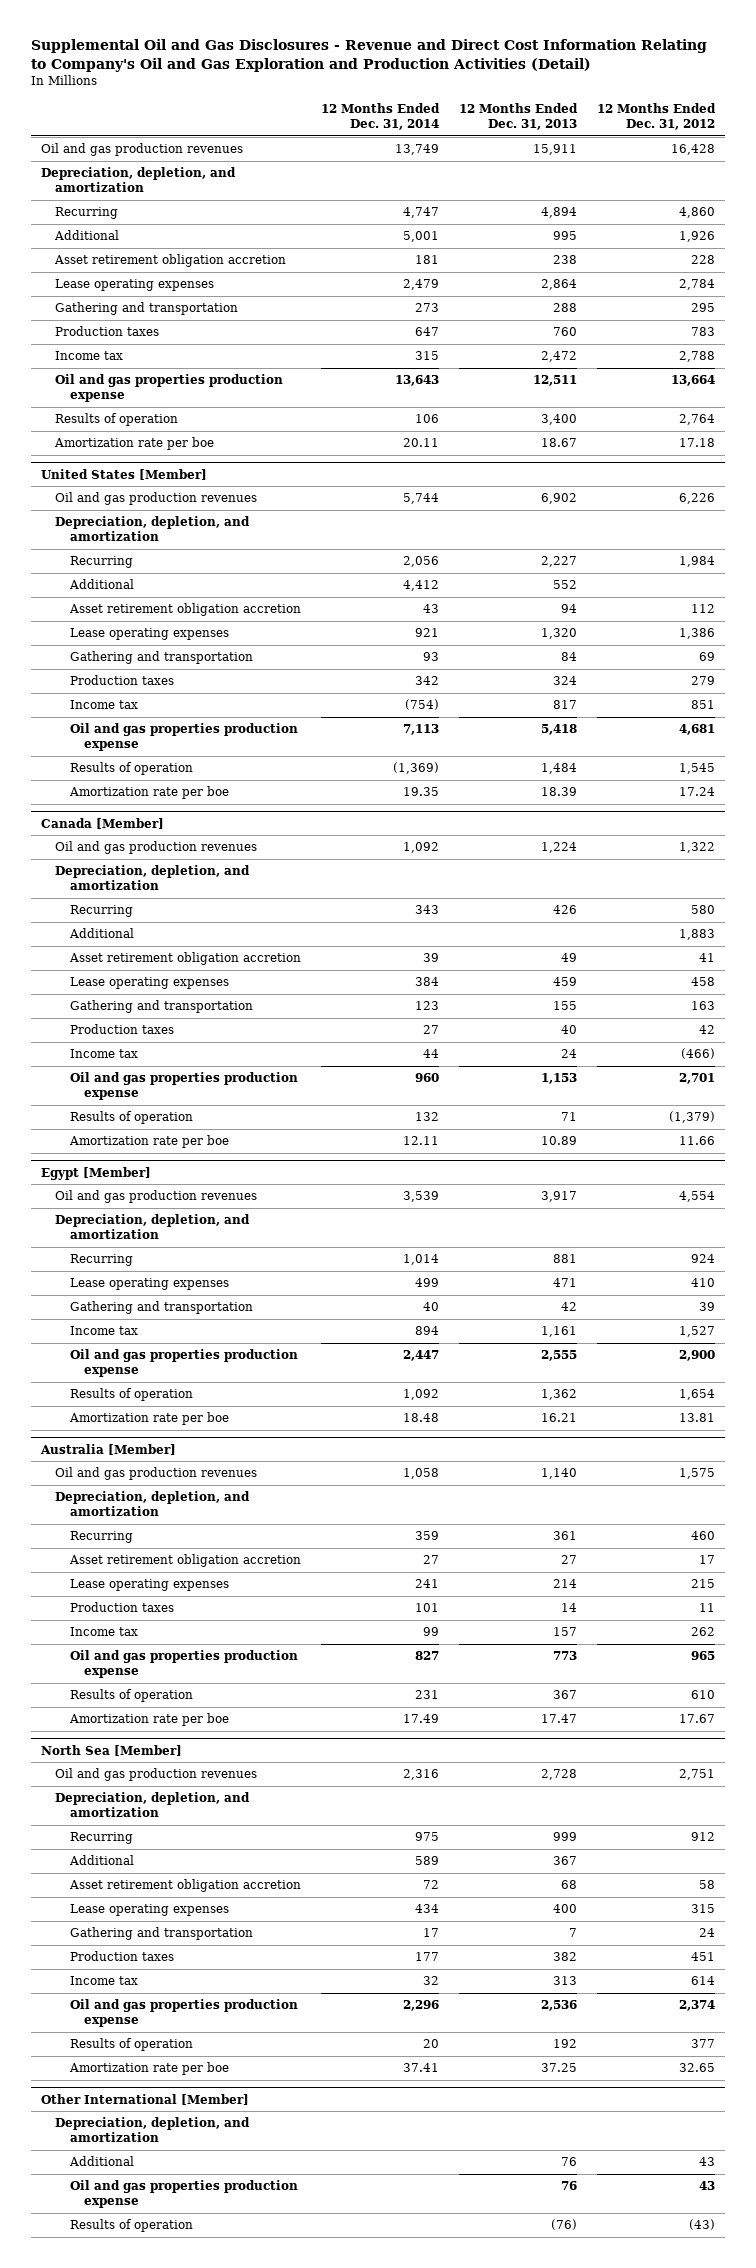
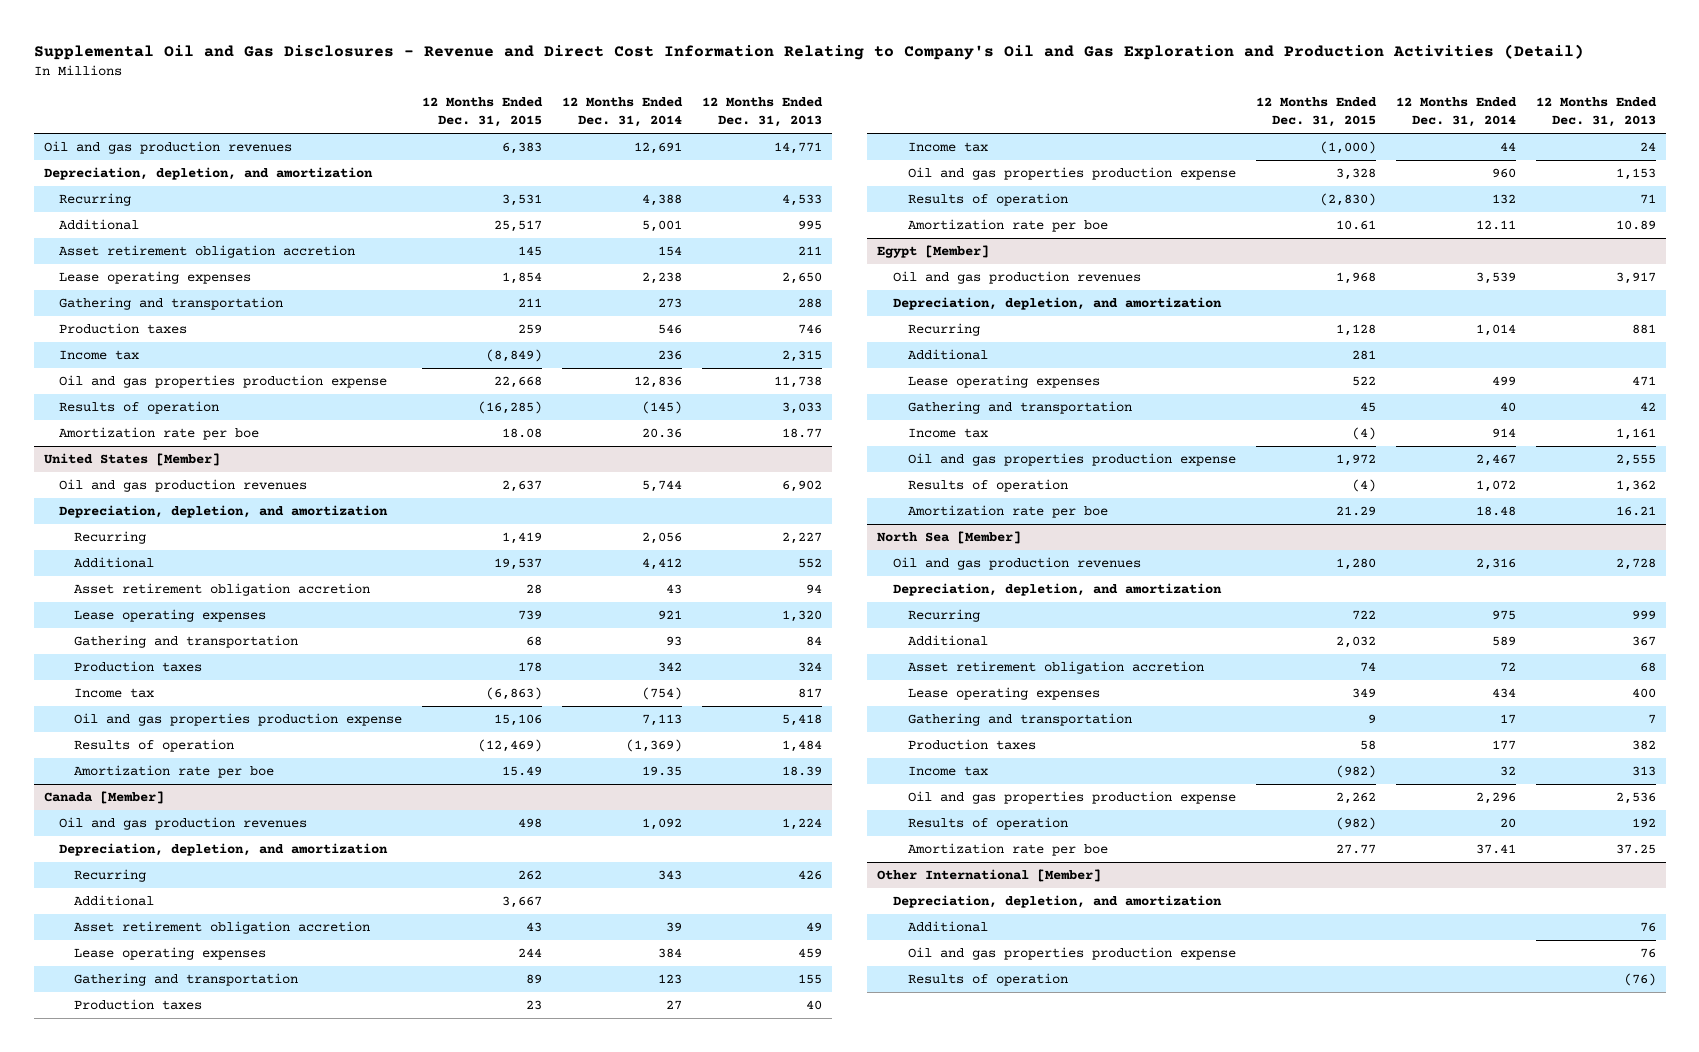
- | 12 Months Ended Dec. 31, 2014 | 12 Months Ended Dec. 31, 2013 | 12 Months Ended Dec. 31, 2012
+ | 12 Months Ended Dec. 31, 2015 | 12 Months Ended Dec. 31, 2014 | 12 Months Ended Dec. 31, 2013
- Oil and gas production revenues | 13,749 | 15,911 | 16,428
+ Oil and gas production revenues | 6,383 | 12,691 | 14,771
- Recurring | 4,747 | 4,894 | 4,860
+ Recurring | 3,531 | 4,388 | 4,533
- Asset retirement obligation accretion | 181 | 238 | 228
- Lease operating expenses | 2,479 | 2,864 | 2,784
+ Asset retirement obligation accretion | 145 | 154 | 211
+ Lease operating expenses | 1,854 | 2,238 | 2,650
- Production taxes | 647 | 760 | 783
- Income tax | 315 | 2,472 | 2,788
- Oil and gas properties production expense | 13,643 | 12,511 | 13,664
- Results of operation | 106 | 3,400 | 2,764
- Amortization rate per boe | 20.11 | 18.67 | 17.18
+ Production taxes | 259 | 546 | 746
+ Income tax | (8,849) | 236 | 2,315
+ Oil and gas properties production expense | 22,668 | 12,836 | 11,738
+ Results of operation | (16,285) | (145) | 3,033
+ Amortization rate per boe | 18.08 | 20.36 | 18.77
@ Egypt [Member]
+ Additional | 281 | |
- Income tax | 894 | 1,161 | 1,527
- Oil and gas properties production expense | 2,447 | 2,555 | 2,900
- Results of operation | 1,092 | 1,362 | 1,654
+ Income tax | (4) | 914 | 1,161
+ Oil and gas properties production expense | 1,972 | 2,467 | 2,555
+ Results of operation | (4) | 1,072 | 1,362
- Australia [Member]
- Oil and gas production revenues | 1,058 | 1,140 | 1,575
- Depreciation, depletion, and amortization
- Recurring | 359 | 361 | 460
- Asset retirement obligation accretion | 27 | 27 | 17
- Lease operating expenses | 241 | 214 | 215
- Production taxes | 101 | 14 | 11
- Income tax | 99 | 157 | 262
- Oil and gas properties production expense | 827 | 773 | 965
- Results of operation | 231 | 367 | 610
- Amortization rate per boe | 17.49 | 17.47 | 17.67

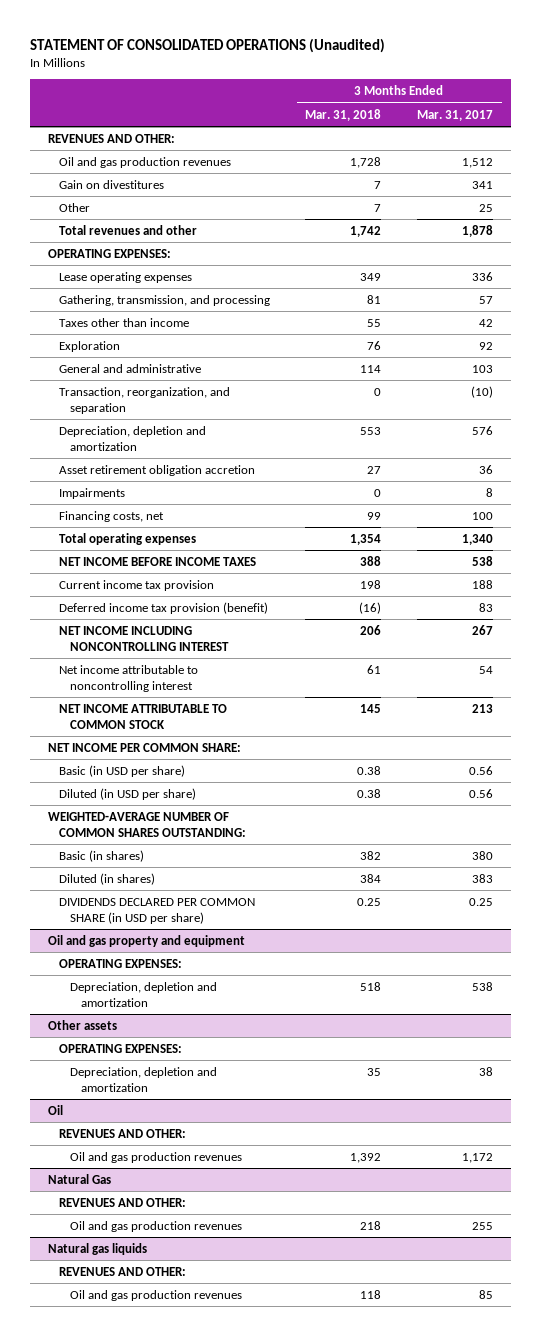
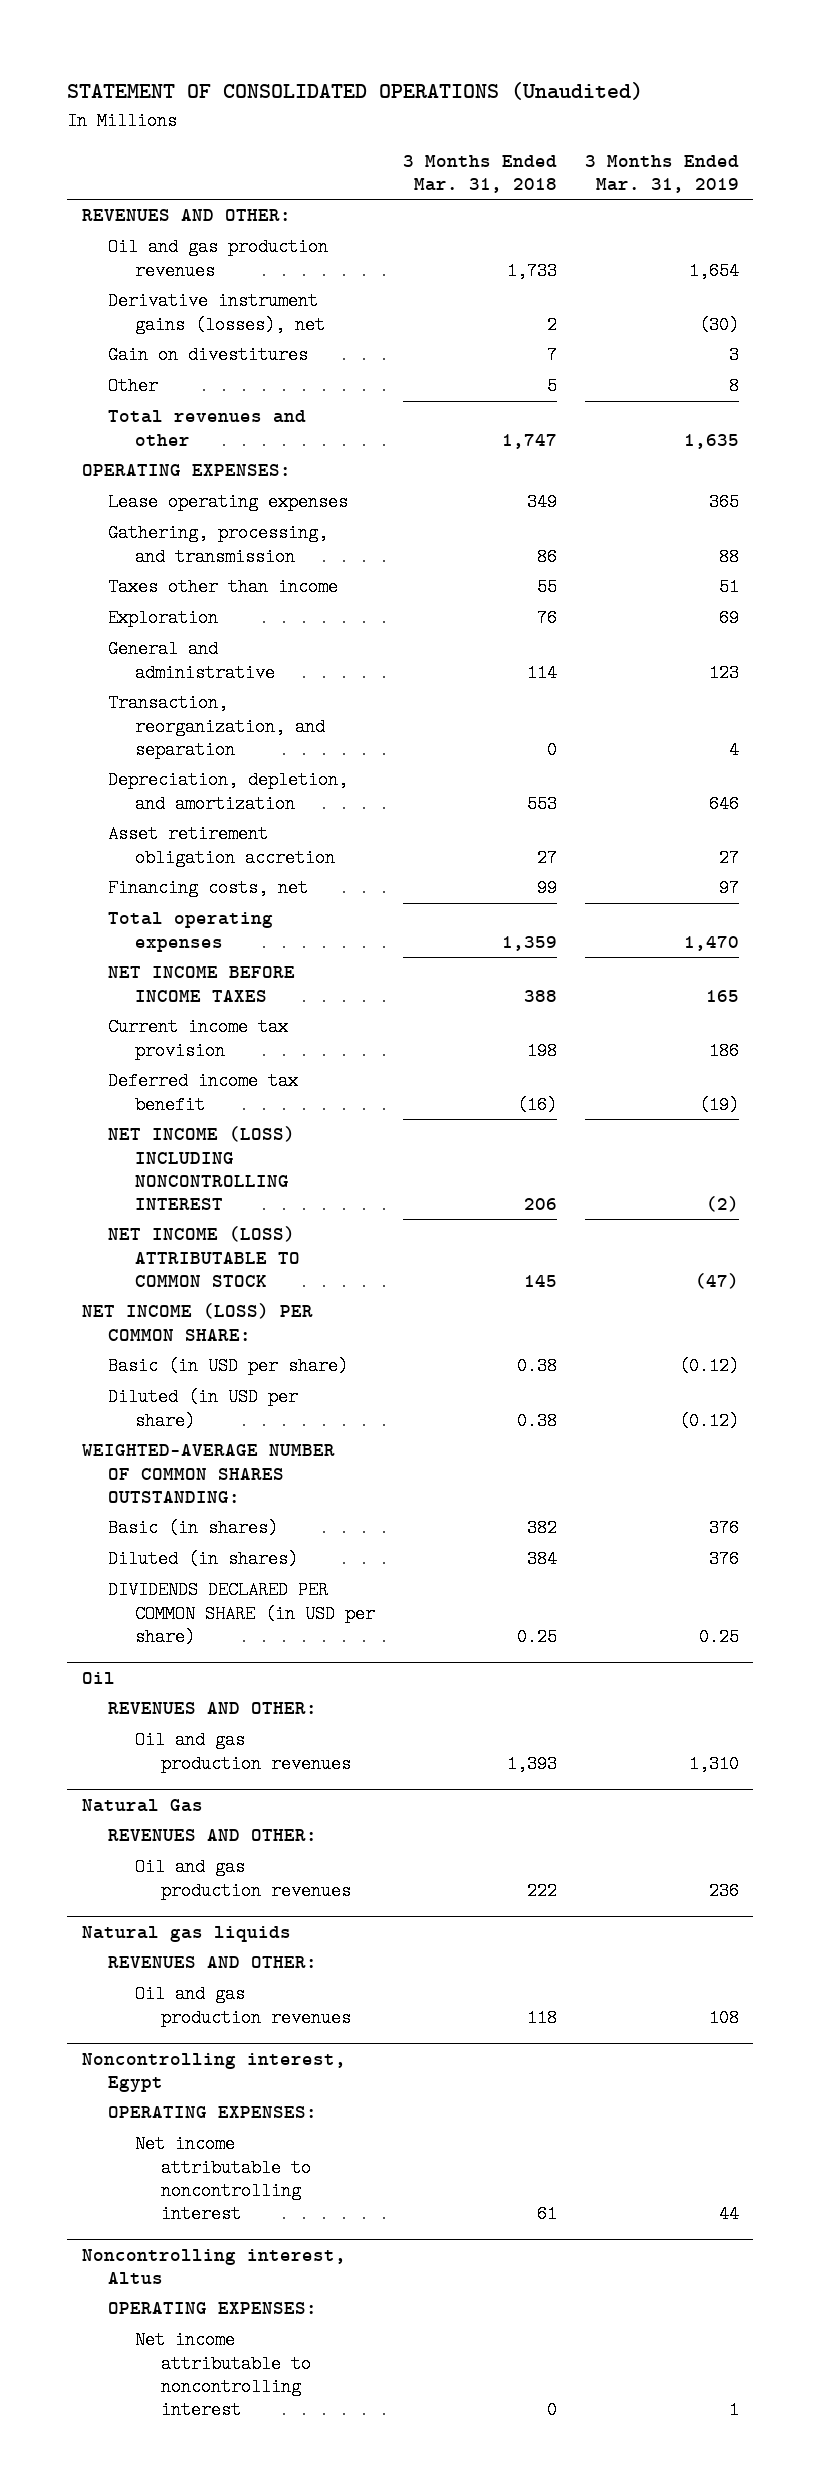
- | 3 Months Ended Mar. 31, 2018 | 3 Months Ended Mar. 31, 2017
+ | 3 Months Ended Mar. 31, 2018 | 3 Months Ended Mar. 31, 2019
- Oil and gas production revenues | 1,728 | 1,512
+ Oil and gas production revenues | 1,733 | 1,654
+ Derivative instrument gains (losses), net | 2 | (30)
- Other | 7 | 25
- Total revenues and other | 1,742 | 1,878
+ Other | 5 | 8
+ Total revenues and other | 1,747 | 1,635
- Gathering, transmission, and processing | 81 | 57
+ Gathering, processing, and transmission | 86 | 88
- Depreciation, depletion and amortization | 553 | 576
+ Depreciation, depletion, and amortization | 553 | 646
- Impairments | 0 | 8
- Total operating expenses | 1,354 | 1,340
+ Total operating expenses | 1,359 | 1,470
- Deferred income tax provision (benefit) | (16) | 83
- NET INCOME INCLUDING NONCONTROLLING INTEREST | 206 | 267
- Net income attributable to noncontrolling interest | 61 | 54
- NET INCOME ATTRIBUTABLE TO COMMON STOCK | 145 | 213
- NET INCOME PER COMMON SHARE:
+ Deferred income tax benefit | (16) | (19)
+ NET INCOME (LOSS) INCLUDING NONCONTROLLING INTEREST | 206 | (2)
+ NET INCOME (LOSS) ATTRIBUTABLE TO COMMON STOCK | 145 | (47)
+ NET INCOME (LOSS) PER COMMON SHARE:
- Oil and gas property and equipment
- OPERATING EXPENSES:
- Depreciation, depletion and amortization | 518 | 538
- Other assets
- OPERATING EXPENSES:
- Depreciation, depletion and amortization | 35 | 38
@ Oil
- Oil and gas production revenues | 1,392 | 1,172
+ Oil and gas production revenues | 1,393 | 1,310
@ Natural Gas
- Oil and gas production revenues | 218 | 255
+ Oil and gas production revenues | 222 | 236
+ Noncontrolling interest, Egypt
+ OPERATING EXPENSES:
+ Net income attributable to noncontrolling interest | 61 | 44
+ Noncontrolling interest, Altus
+ OPERATING EXPENSES:
+ Net income attributable to noncontrolling interest | 0 | 1

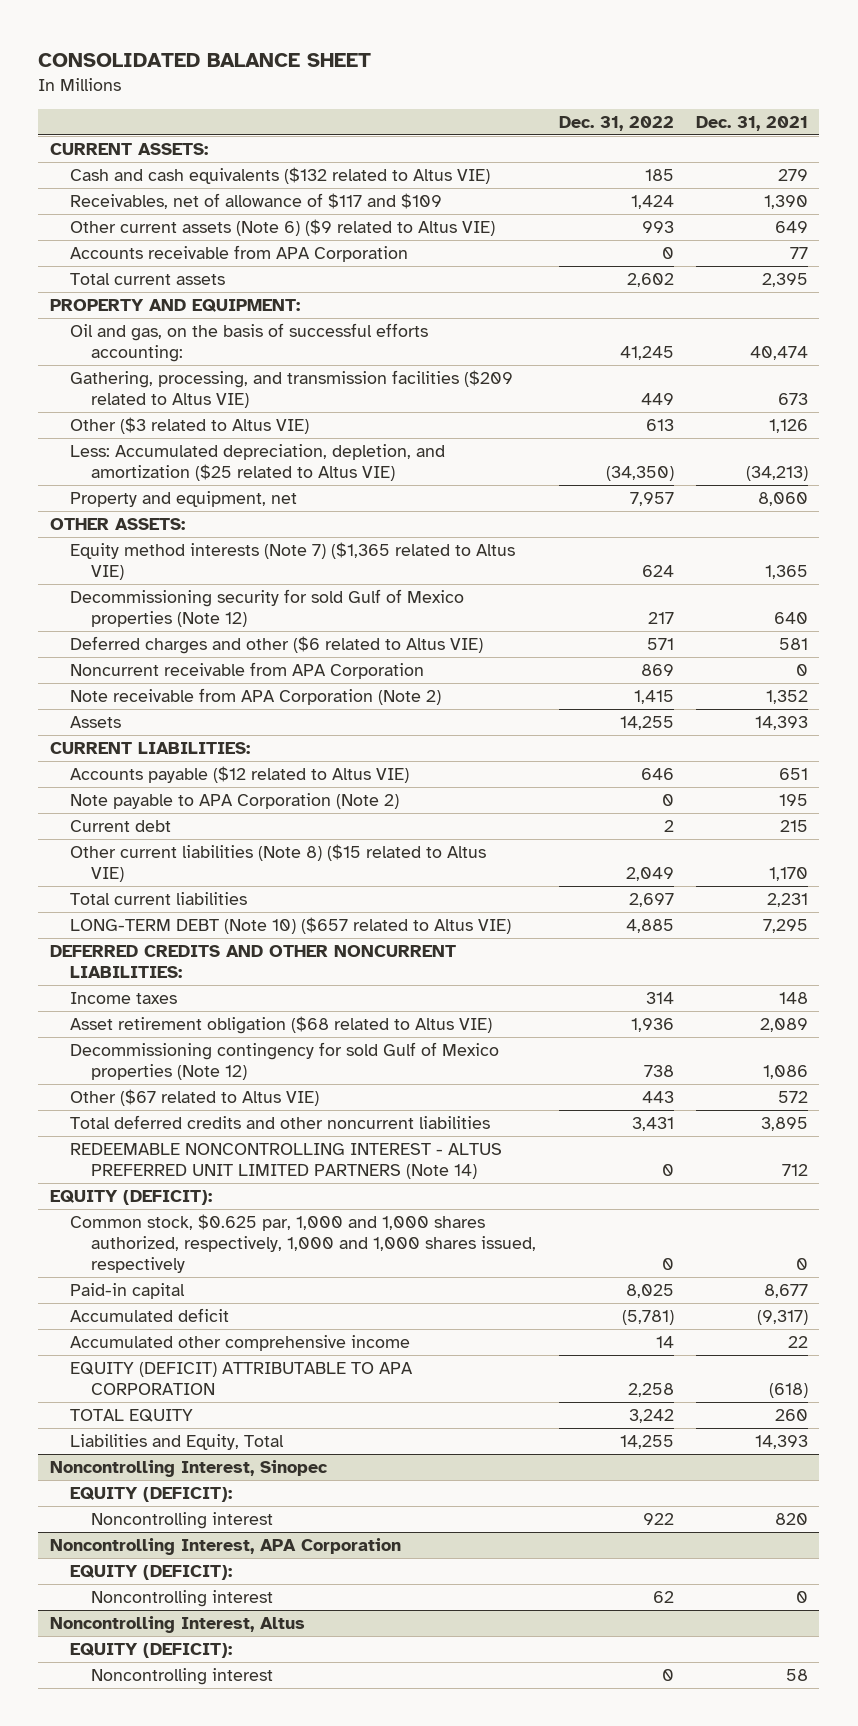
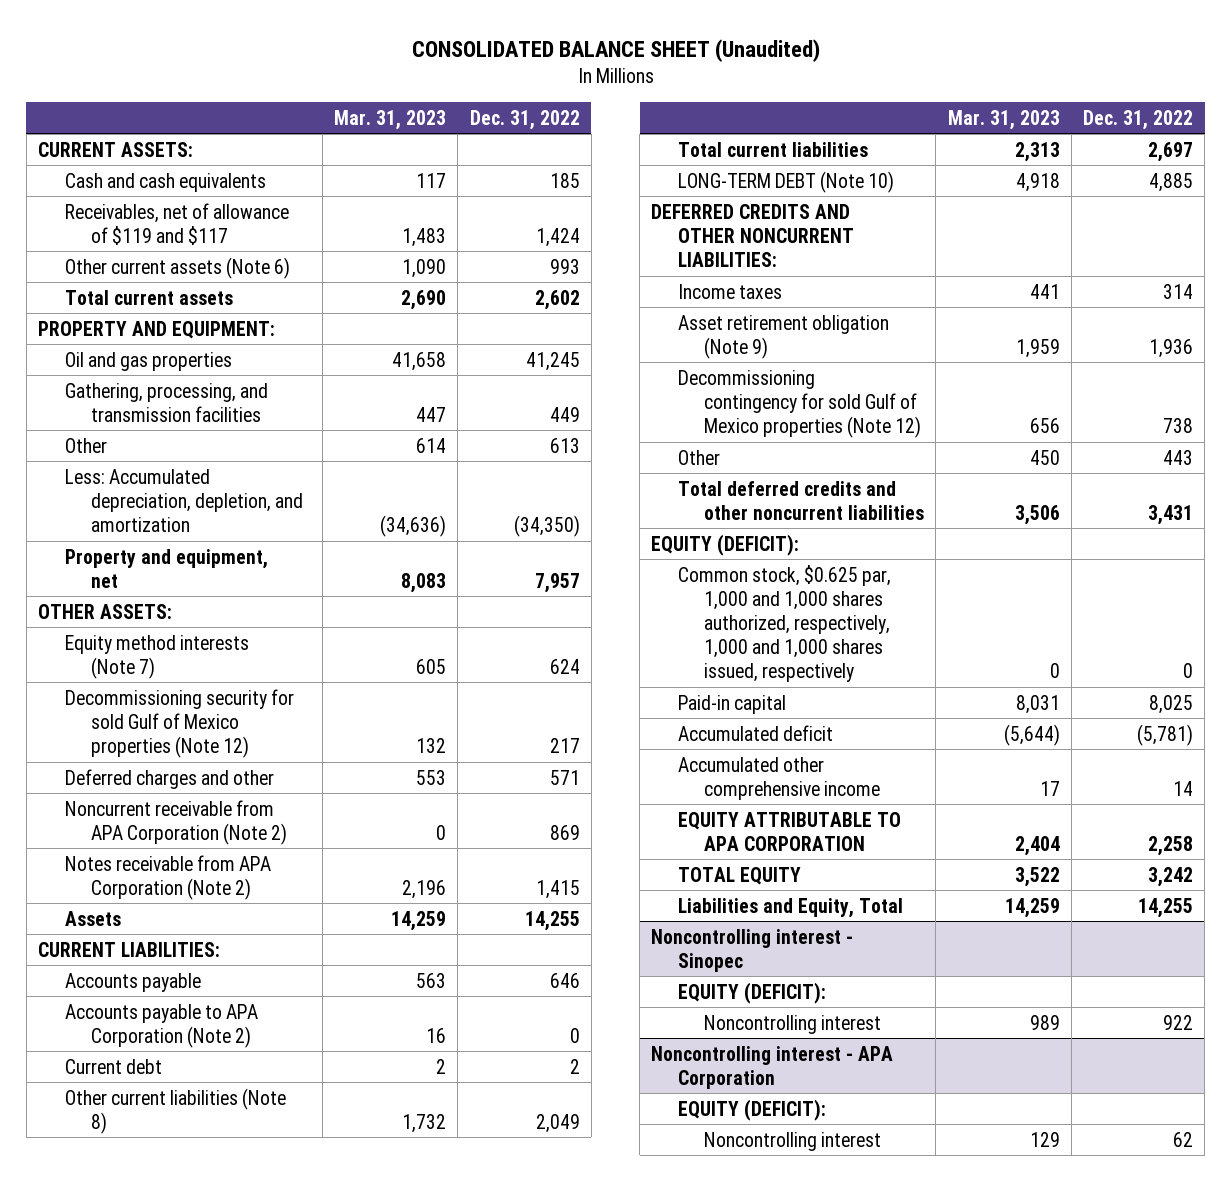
- CONSOLIDATED BALANCE SHEET
+ CONSOLIDATED BALANCE SHEET (Unaudited)
- | Dec. 31, 2022 | Dec. 31, 2021
+ | Mar. 31, 2023 | Dec. 31, 2022
- Cash and cash equivalents ($132 related to Altus VIE) | 185 | 279
- Receivables, net of allowance of $117 and $109 | 1,424 | 1,390
- Other current assets (Note 6) ($9 related to Altus VIE) | 993 | 649
- Accounts receivable from APA Corporation | 0 | 77
+ Cash and cash equivalents | 117 | 185
+ Receivables, net of allowance of $119 and $117 | 1,483 | 1,424
+ Other current assets (Note 6) | 1,090 | 993
- Oil and gas, on the basis of successful efforts accounting: | 41,245 | 40,474
- Gathering, processing, and transmission facilities ($209 related to Altus VIE) | 449 | 673
- Other ($3 related to Altus VIE) | 613 | 1,126
- Less: Accumulated depreciation, depletion, and amortization ($25 related to Altus VIE) | (34,350) | (34,213)
+ Oil and gas properties | 41,658 | 41,245
+ Gathering, processing, and transmission facilities | 447 | 449
+ Other | 614 | 613
+ Less: Accumulated depreciation, depletion, and amortization | (34,636) | (34,350)
- Equity method interests (Note 7) ($1,365 related to Altus VIE) | 624 | 1,365
+ Equity method interests (Note 7) | 605 | 624
- Deferred charges and other ($6 related to Altus VIE) | 571 | 581
- Noncurrent receivable from APA Corporation | 869 | 0
- Note receivable from APA Corporation (Note 2) | 1,415 | 1,352
+ Deferred charges and other | 553 | 571
+ Noncurrent receivable from APA Corporation (Note 2) | 0 | 869
+ Notes receivable from APA Corporation (Note 2) | 2,196 | 1,415
- Accounts payable ($12 related to Altus VIE) | 646 | 651
- Note payable to APA Corporation (Note 2) | 0 | 195
+ Accounts payable | 563 | 646
+ Accounts payable to APA Corporation (Note 2) | 16 | 0
- Other current liabilities (Note 8) ($15 related to Altus VIE) | 2,049 | 1,170
+ Other current liabilities (Note 8) | 1,732 | 2,049
- LONG-TERM DEBT (Note 10) ($657 related to Altus VIE) | 4,885 | 7,295
+ LONG-TERM DEBT (Note 10) | 4,918 | 4,885
- Asset retirement obligation ($68 related to Altus VIE) | 1,936 | 2,089
+ Asset retirement obligation (Note 9) | 1,959 | 1,936
- Other ($67 related to Altus VIE) | 443 | 572
+ Other | 450 | 443
- REDEEMABLE NONCONTROLLING INTEREST - ALTUS PREFERRED UNIT LIMITED PARTNERS (Note 14) | 0 | 712
- EQUITY (DEFICIT) ATTRIBUTABLE TO APA CORPORATION | 2,258 | (618)
+ EQUITY ATTRIBUTABLE TO APA CORPORATION | 2,404 | 2,258
- Noncontrolling Interest, Sinopec
+ Noncontrolling interest - Sinopec
- Noncontrolling Interest, APA Corporation
+ Noncontrolling interest - APA Corporation
- Noncontrolling Interest, Altus
- EQUITY (DEFICIT):
- Noncontrolling interest | 0 | 58

